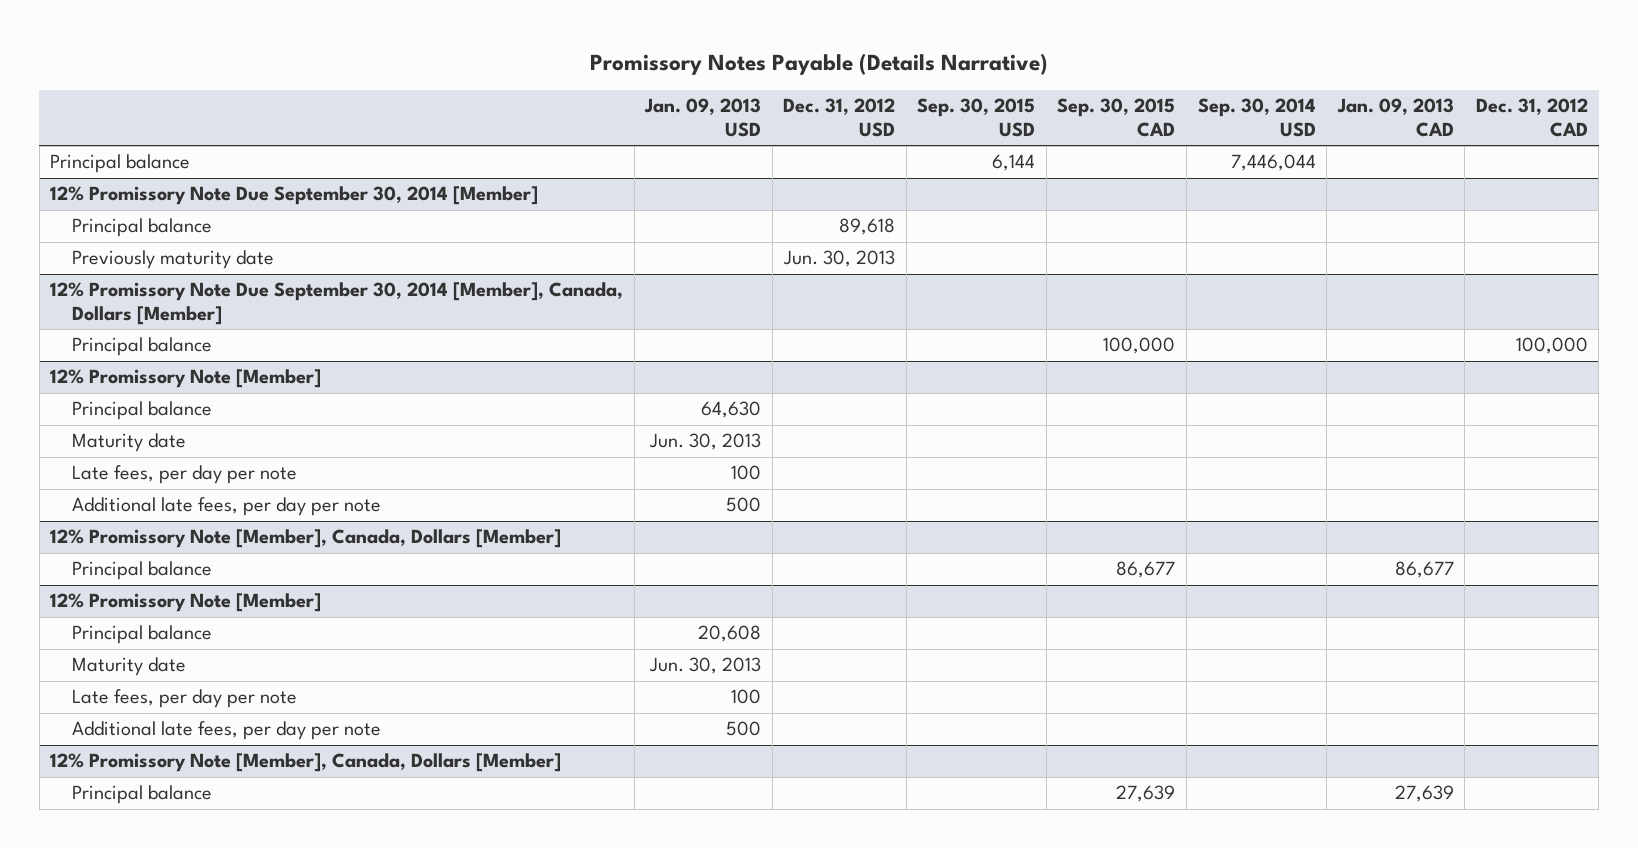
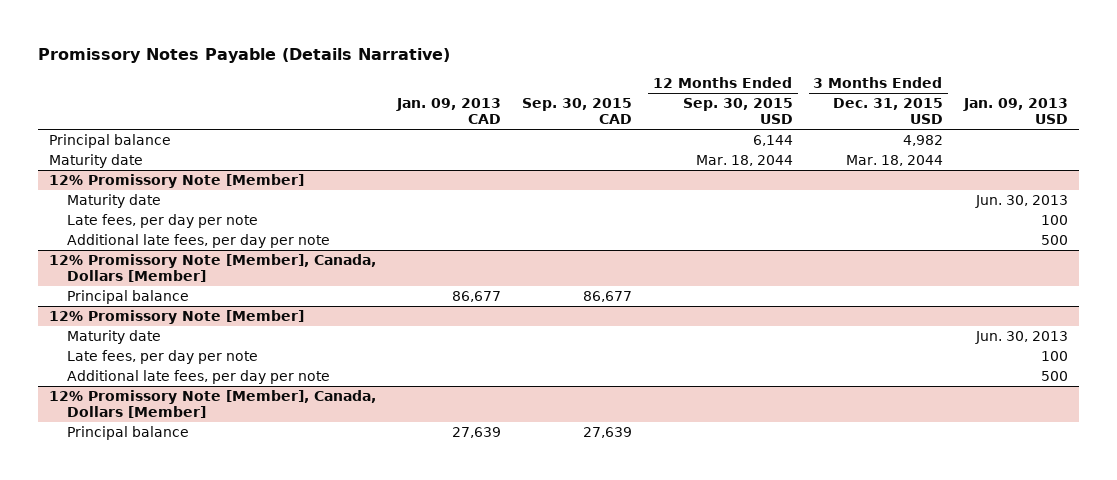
- | Jan. 09, 2013 USD | Dec. 31, 2012 USD | Sep. 30, 2015 USD | Sep. 30, 2015 CAD | Sep. 30, 2014 USD | Jan. 09, 2013 CAD | Dec. 31, 2012 CAD
+ | Jan. 09, 2013 CAD | Sep. 30, 2015 CAD | 12 Months Ended Sep. 30, 2015 USD | 3 Months Ended Dec. 31, 2015 USD | Jan. 09, 2013 USD
- 12% Promissory Note Due September 30, 2014 [Member]
- Principal balance | | 89,618 | | | | |
- Previously maturity date | | Jun. 30, 2013 | | | | |
- 12% Promissory Note Due September 30, 2014 [Member], Canada, Dollars [Member]
- Principal balance | | | | 100,000 | | | 100,000
+ Maturity date | | | Mar. 18, 2044 | Mar. 18, 2044 |
@ 12% Promissory Note [Member]
- Principal balance | 64,630 | | | | | |
- Principal balance | 20,608 | | | | | |

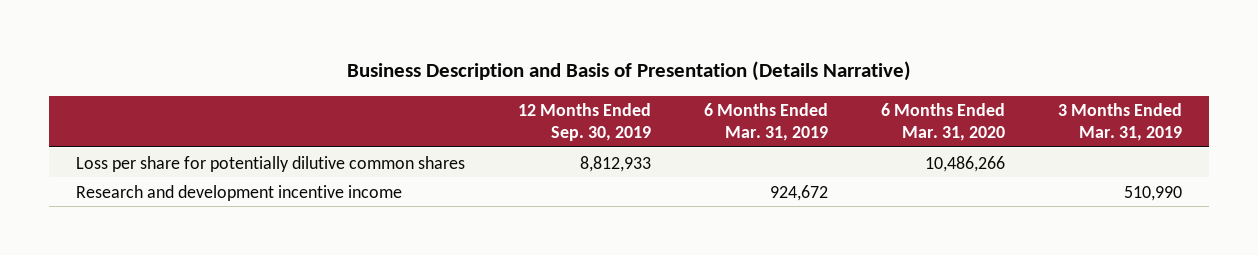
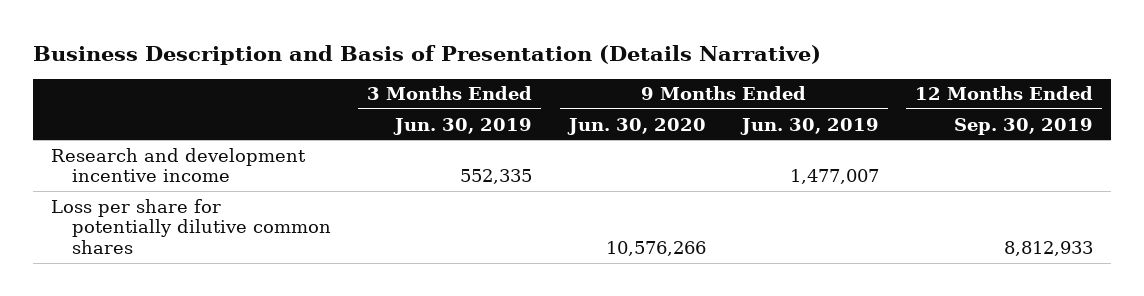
- | 12 Months Ended Sep. 30, 2019 | 6 Months Ended Mar. 31, 2019 | 6 Months Ended Mar. 31, 2020 | 3 Months Ended Mar. 31, 2019
+ | 3 Months Ended Jun. 30, 2019 | 9 Months Ended Jun. 30, 2020 | 9 Months Ended Jun. 30, 2019 | 12 Months Ended Sep. 30, 2019
moved down: Loss per share for potentially dilutive common shares | | 10,576,266 | | 8,812,933

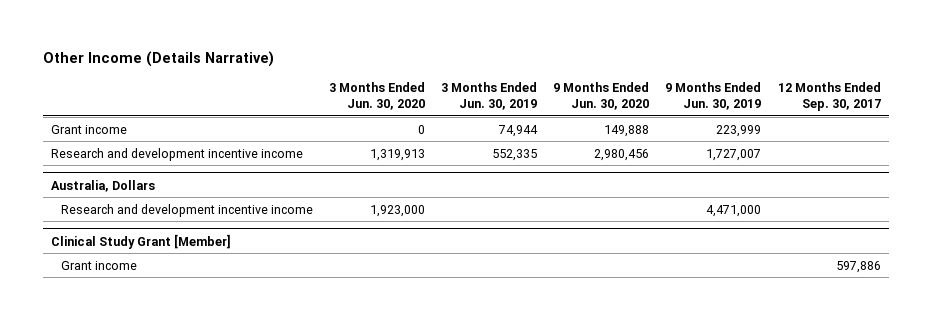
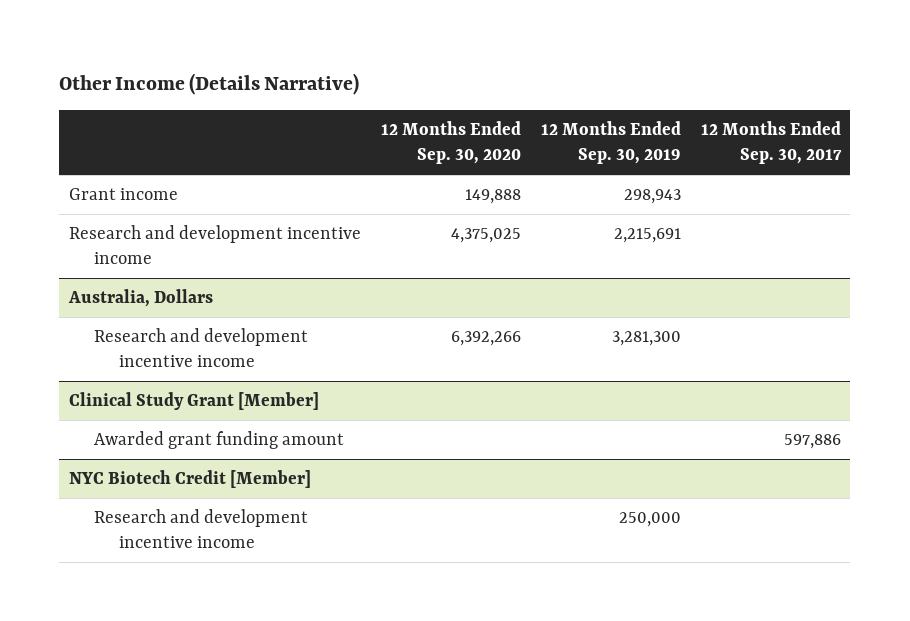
- | 3 Months Ended Jun. 30, 2020 | 3 Months Ended Jun. 30, 2019 | 9 Months Ended Jun. 30, 2020 | 9 Months Ended Jun. 30, 2019 | 12 Months Ended Sep. 30, 2017
+ | 12 Months Ended Sep. 30, 2020 | 12 Months Ended Sep. 30, 2019 | 12 Months Ended Sep. 30, 2017
@ Clinical Study Grant [Member]
- Grant income | | | | | 597,886
+ Awarded grant funding amount | | | 597,886
+ NYC Biotech Credit [Member]
+ Research and development incentive income | | 250,000 |

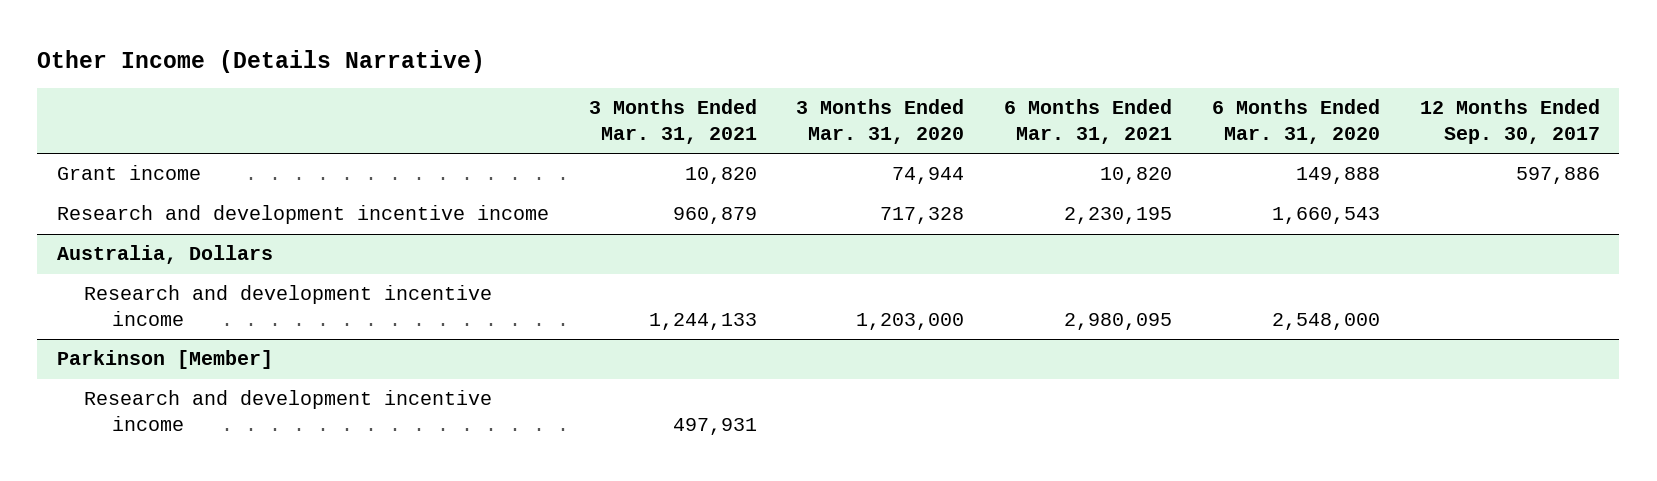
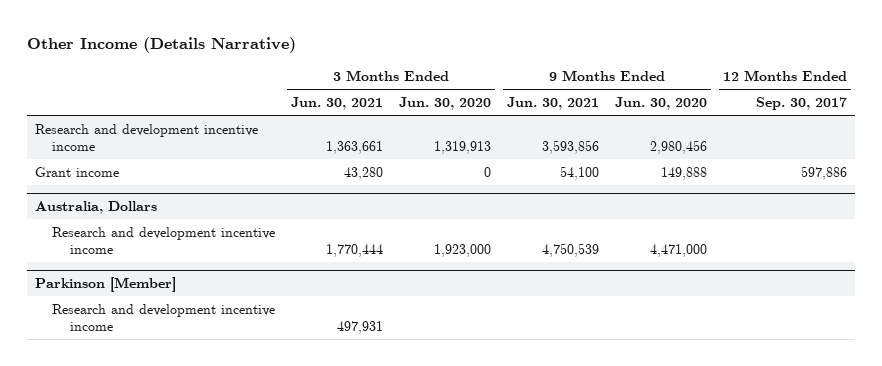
- | 3 Months Ended Mar. 31, 2021 | 3 Months Ended Mar. 31, 2020 | 6 Months Ended Mar. 31, 2021 | 6 Months Ended Mar. 31, 2020 | 12 Months Ended Sep. 30, 2017
+ | 3 Months Ended Jun. 30, 2021 | 3 Months Ended Jun. 30, 2020 | 9 Months Ended Jun. 30, 2021 | 9 Months Ended Jun. 30, 2020 | 12 Months Ended Sep. 30, 2017
moved down: Grant income | 43,280 | 0 | 54,100 | 149,888 | 597,886

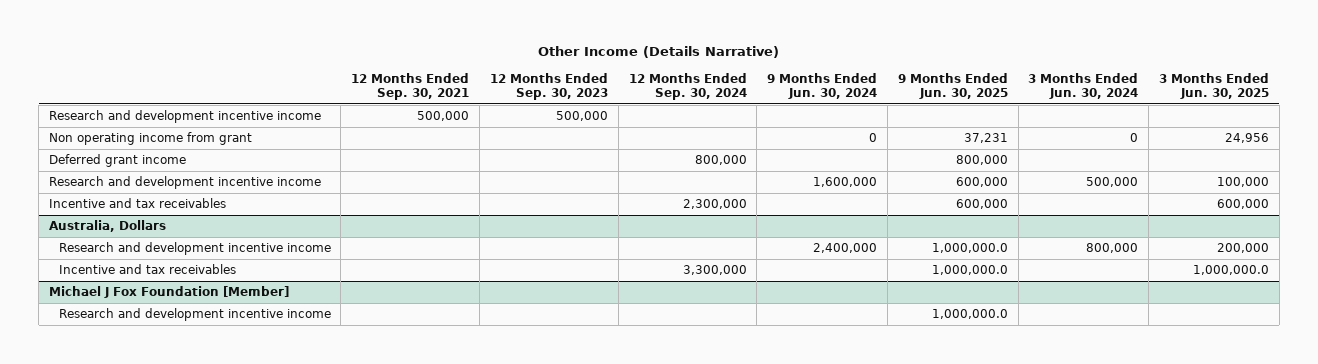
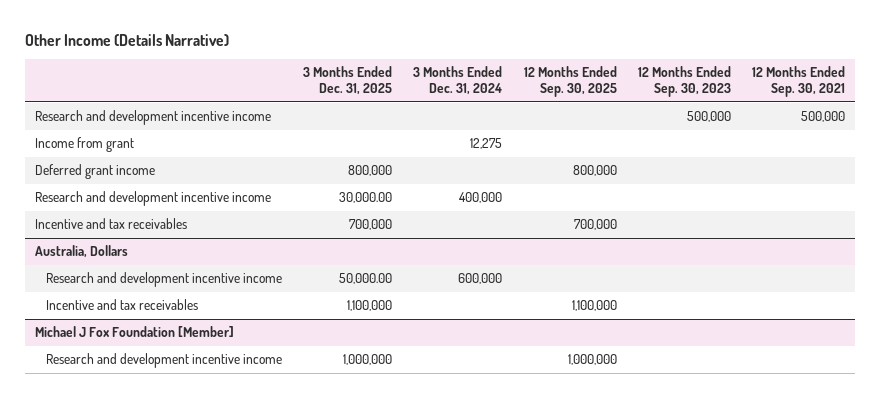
- | 12 Months Ended Sep. 30, 2021 | 12 Months Ended Sep. 30, 2023 | 12 Months Ended Sep. 30, 2024 | 9 Months Ended Jun. 30, 2024 | 9 Months Ended Jun. 30, 2025 | 3 Months Ended Jun. 30, 2024 | 3 Months Ended Jun. 30, 2025
+ | 3 Months Ended Dec. 31, 2025 | 3 Months Ended Dec. 31, 2024 | 12 Months Ended Sep. 30, 2025 | 12 Months Ended Sep. 30, 2023 | 12 Months Ended Sep. 30, 2021
- Non operating income from grant | | | | 0 | 37,231 | 0 | 24,956
+ Income from grant | | 12,275 | | |

